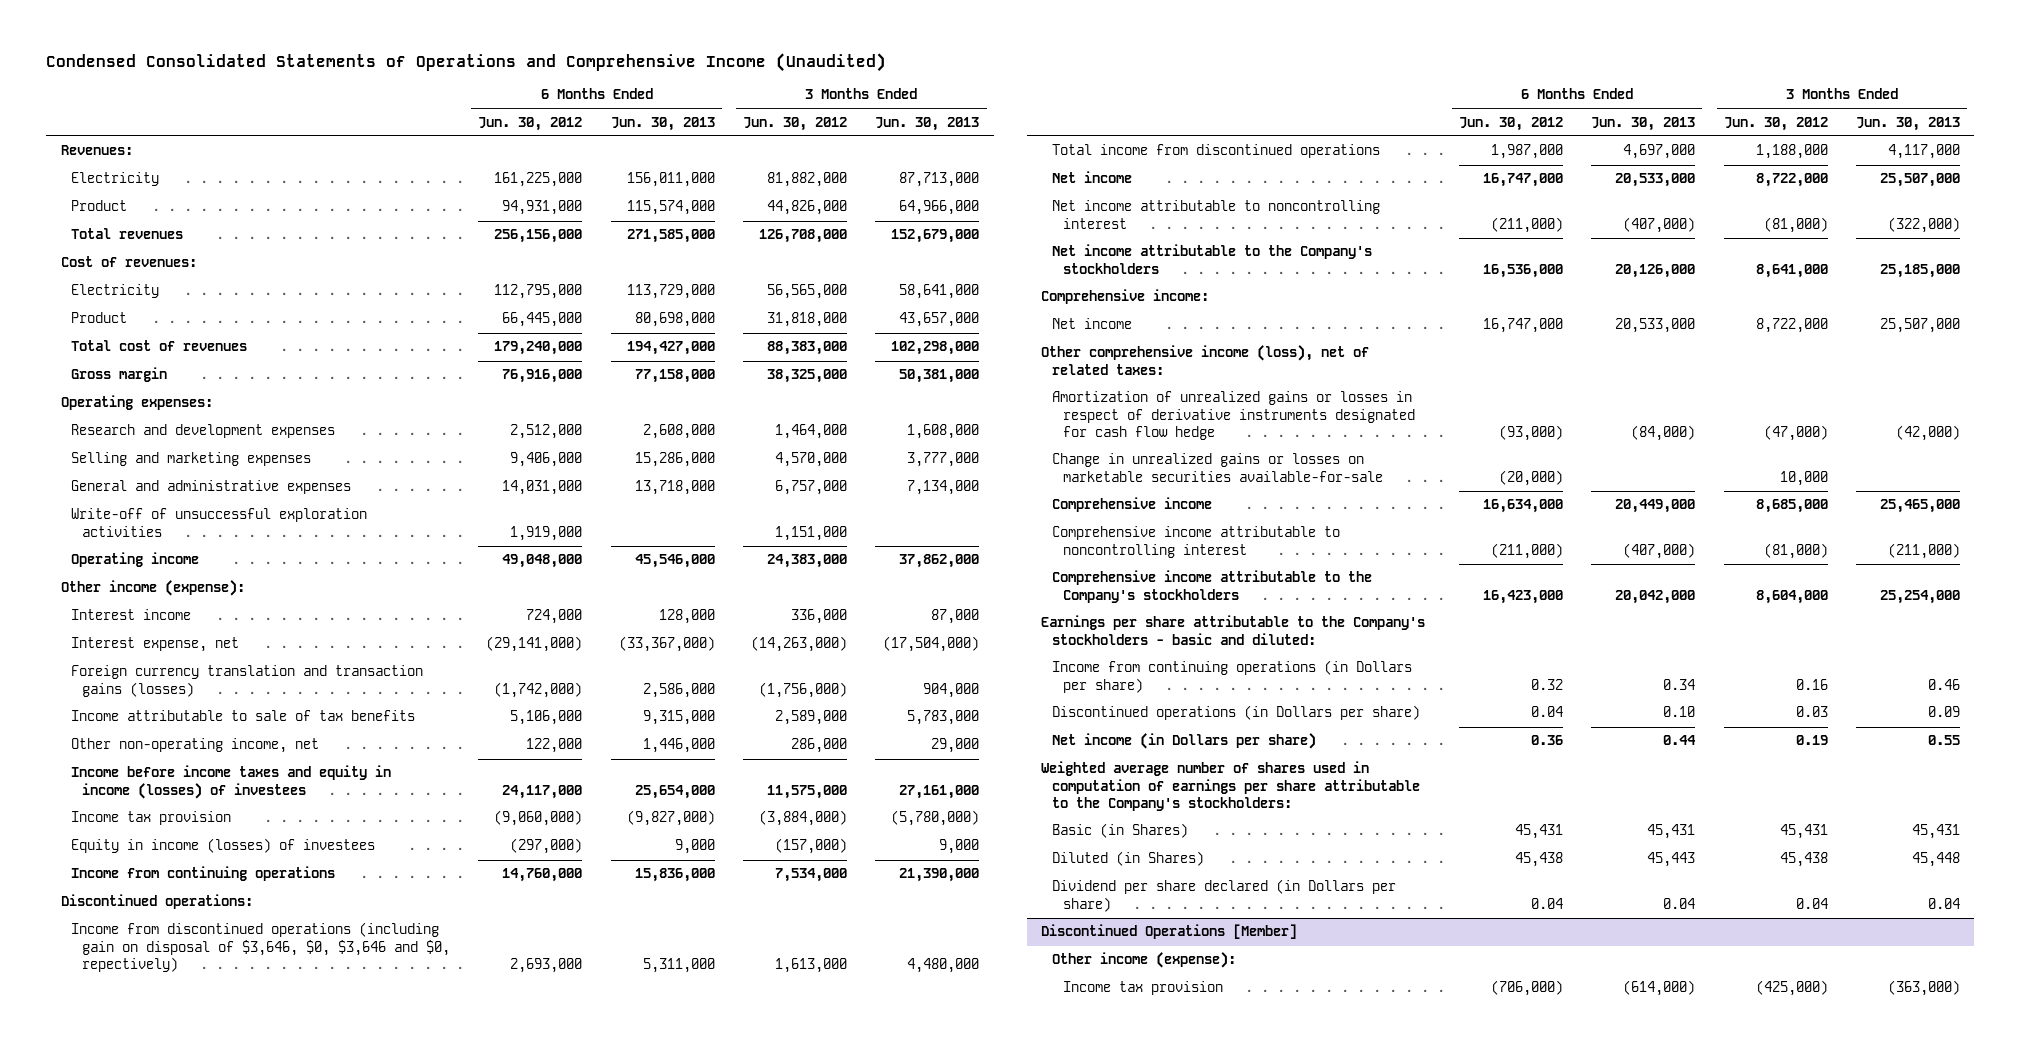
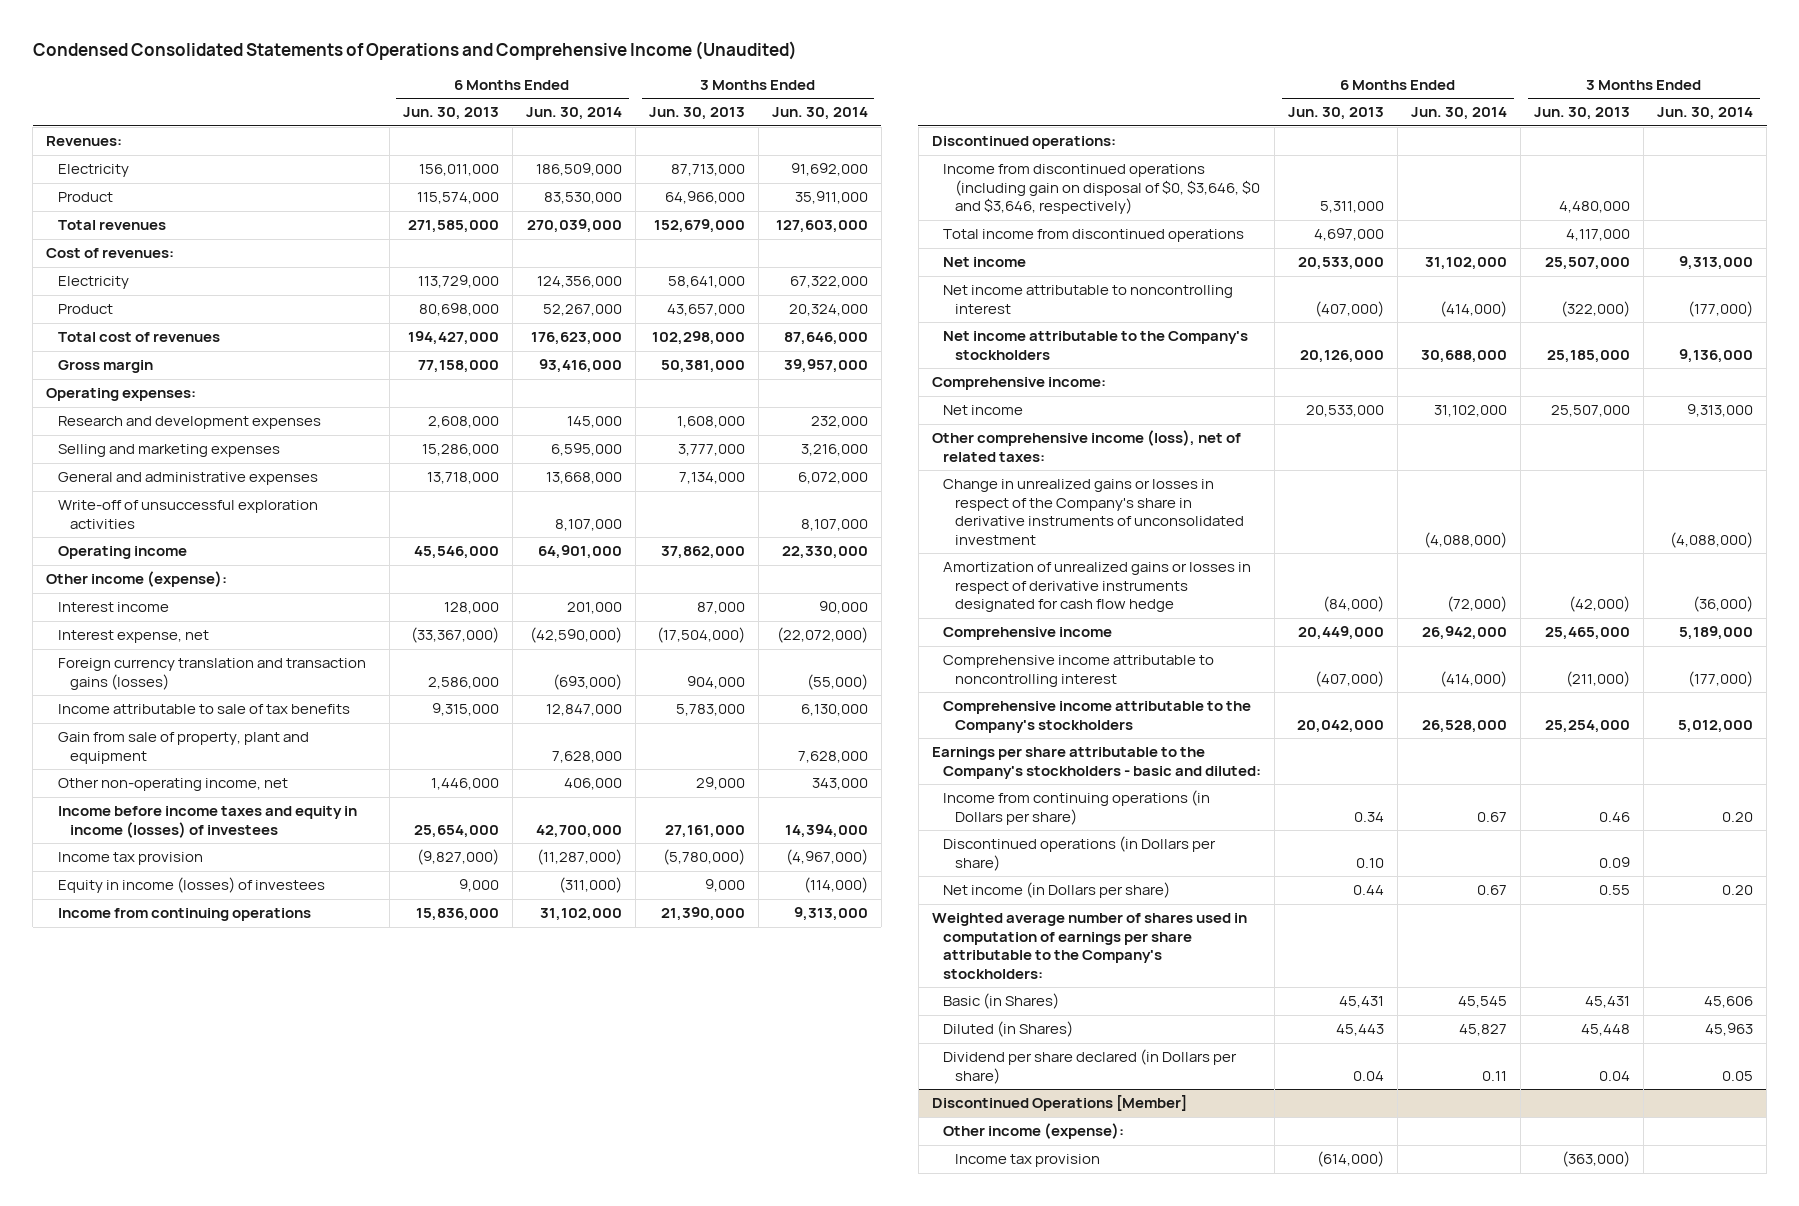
- | 6 Months Ended Jun. 30, 2012 | 6 Months Ended Jun. 30, 2013 | 3 Months Ended Jun. 30, 2012 | 3 Months Ended Jun. 30, 2013
+ | 6 Months Ended Jun. 30, 2013 | 6 Months Ended Jun. 30, 2014 | 3 Months Ended Jun. 30, 2013 | 3 Months Ended Jun. 30, 2014
+ Gain from sale of property, plant and equipment | | 7,628,000 | | 7,628,000
- Income from discontinued operations (including gain on disposal of $3,646, $0, $3,646 and $0, repectively) | 2,693,000 | 5,311,000 | 1,613,000 | 4,480,000
+ Income from discontinued operations (including gain on disposal of $0, $3,646, $0 and $3,646, respectively) | 5,311,000 | | 4,480,000 |
+ Change in unrealized gains or losses in respect of the Company's share in derivative instruments of unconsolidated investment | | (4,088,000) | | (4,088,000)
- Change in unrealized gains or losses on marketable securities available-for-sale | (20,000) | | 10,000 |

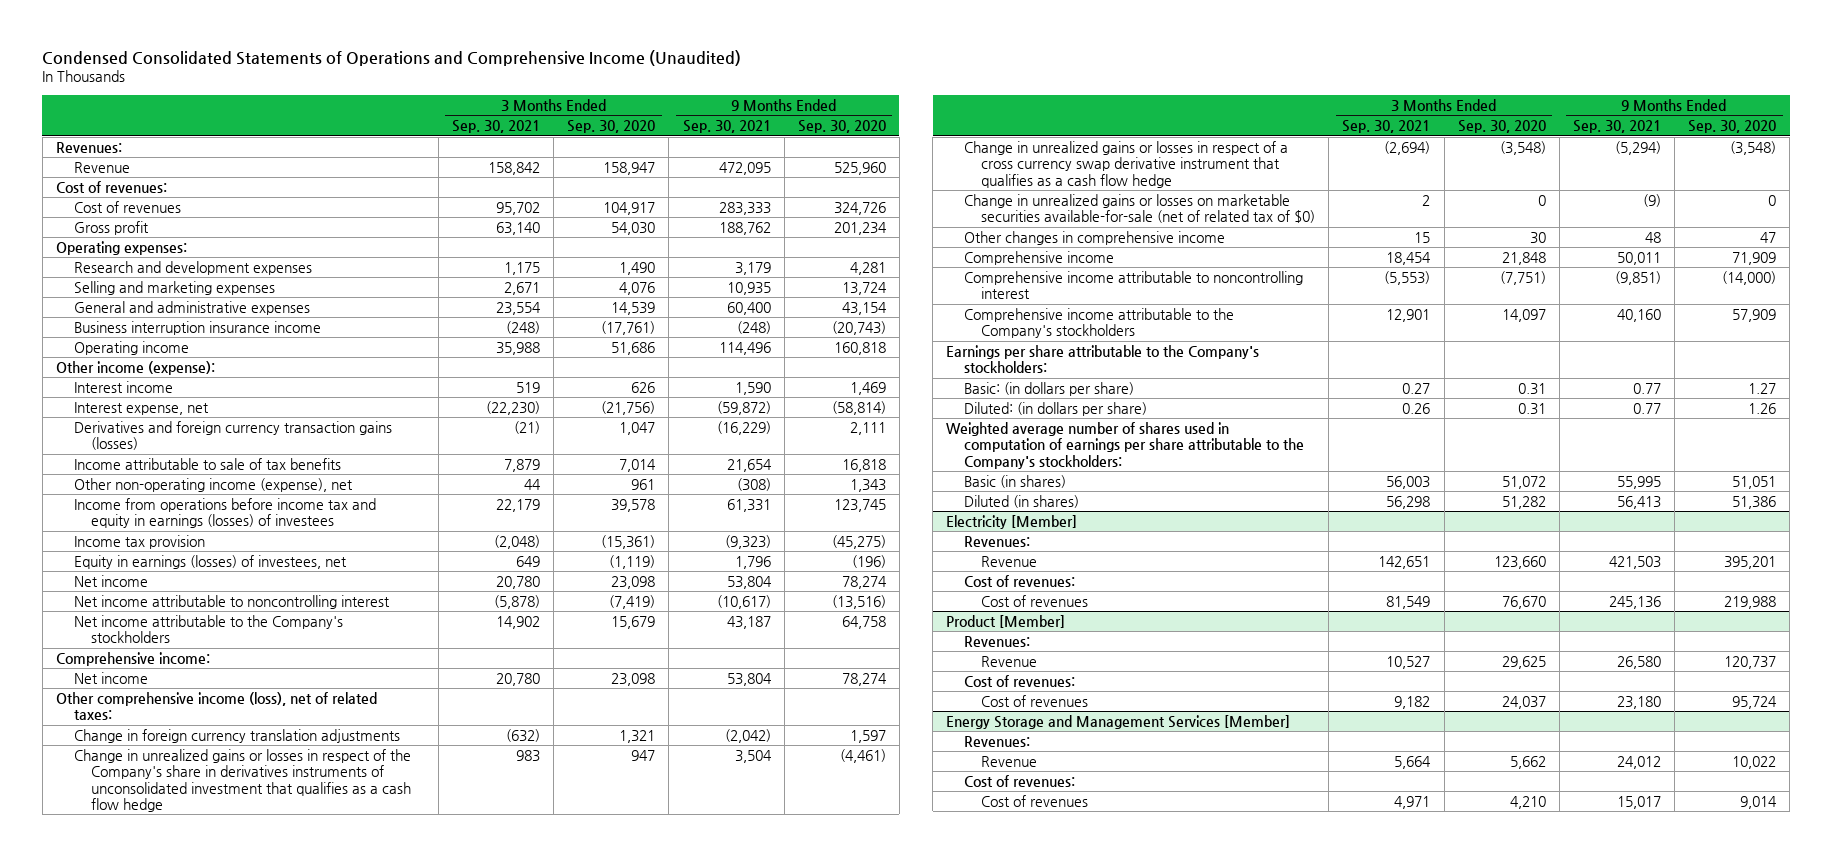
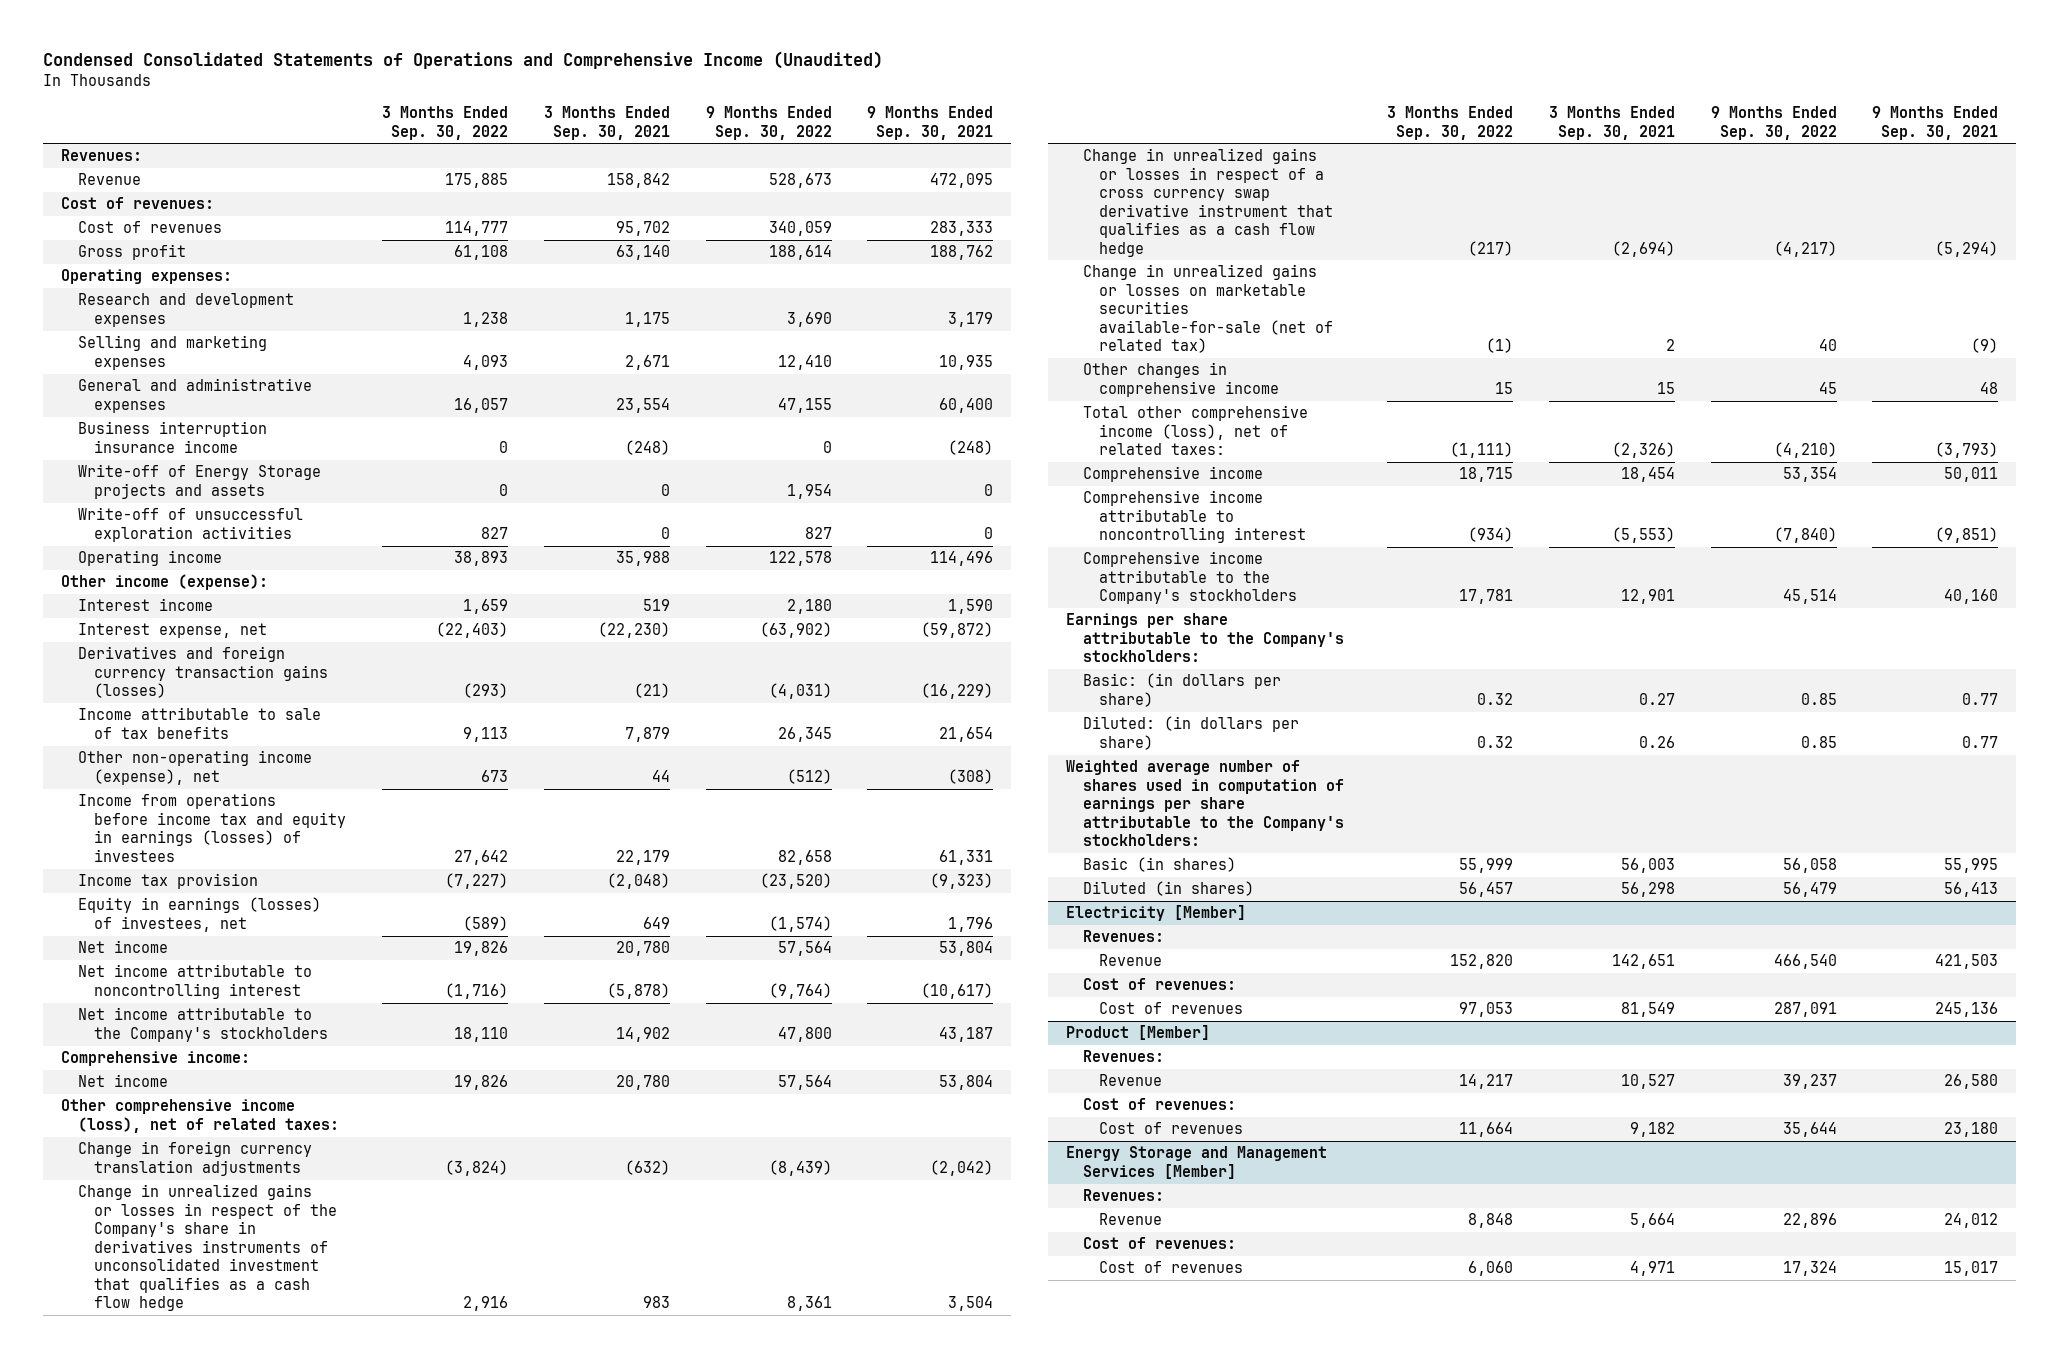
- | 3 Months Ended Sep. 30, 2021 | 3 Months Ended Sep. 30, 2020 | 9 Months Ended Sep. 30, 2021 | 9 Months Ended Sep. 30, 2020
+ | 3 Months Ended Sep. 30, 2022 | 3 Months Ended Sep. 30, 2021 | 9 Months Ended Sep. 30, 2022 | 9 Months Ended Sep. 30, 2021
+ Write-off of Energy Storage projects and assets | 0 | 0 | 1,954 | 0
+ Write-off of unsuccessful exploration activities | 827 | 0 | 827 | 0
- Change in unrealized gains or losses on marketable securities available-for-sale (net of related tax of $0) | 2 | 0 | (9) | 0
+ Change in unrealized gains or losses on marketable securities available-for-sale (net of related tax) | (1) | 2 | 40 | (9)
+ Total other comprehensive income (loss), net of related taxes: | (1,111) | (2,326) | (4,210) | (3,793)

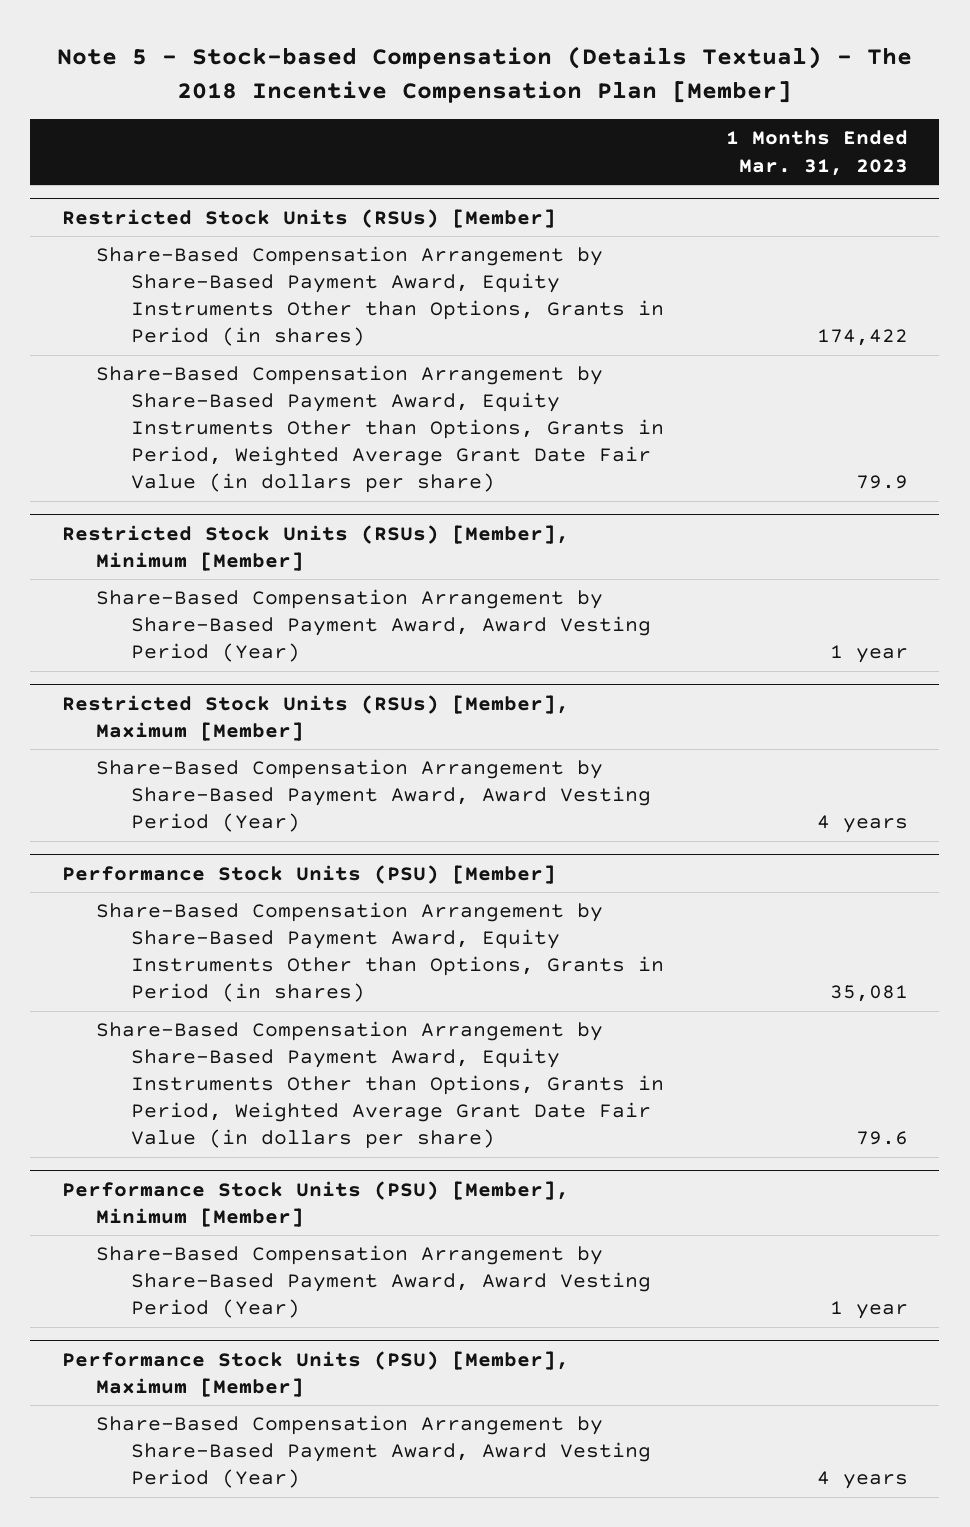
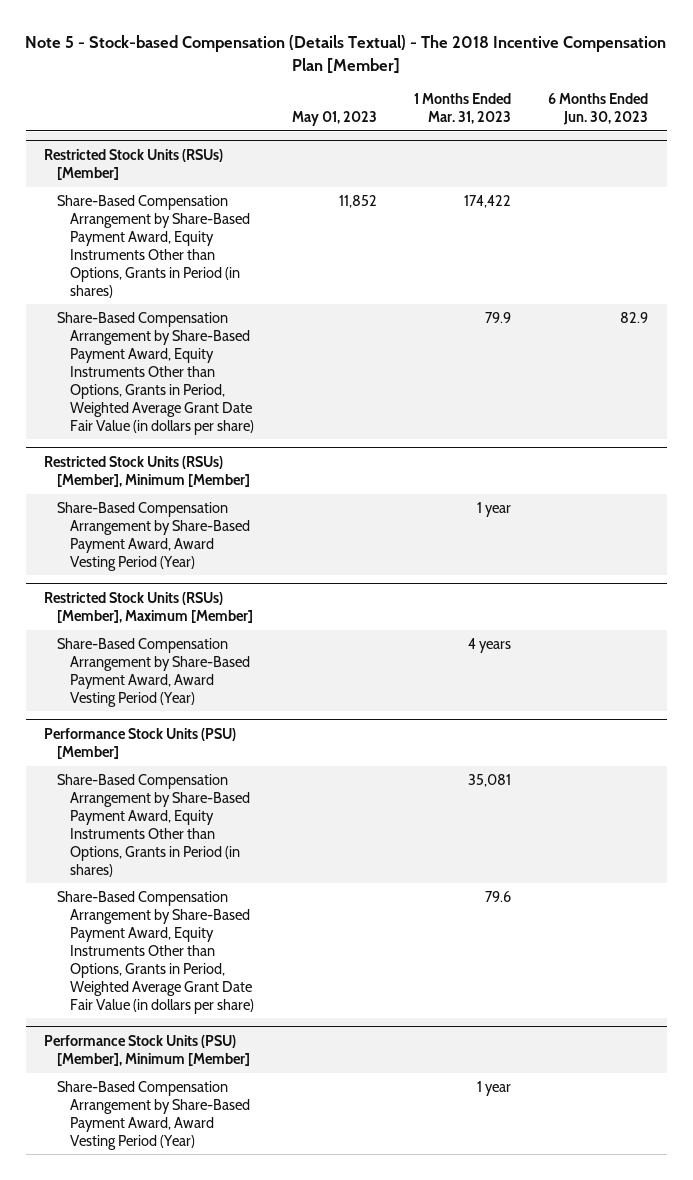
- | 1 Months Ended Mar. 31, 2023
+ | May 01, 2023 | 1 Months Ended Mar. 31, 2023 | 6 Months Ended Jun. 30, 2023
- Performance Stock Units (PSU) [Member], Maximum [Member]
- Share-Based Compensation Arrangement by Share-Based Payment Award, Award Vesting Period (Year) | 4 years

